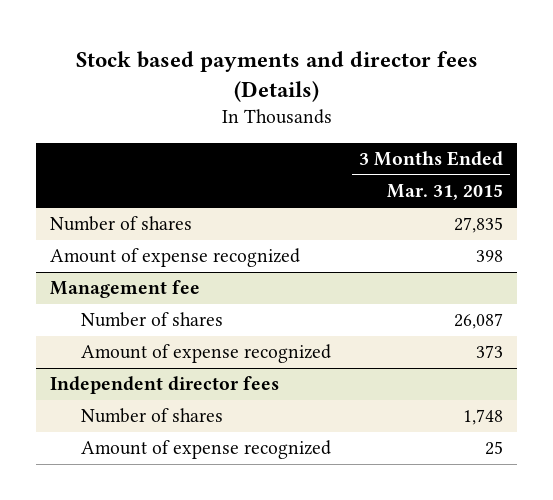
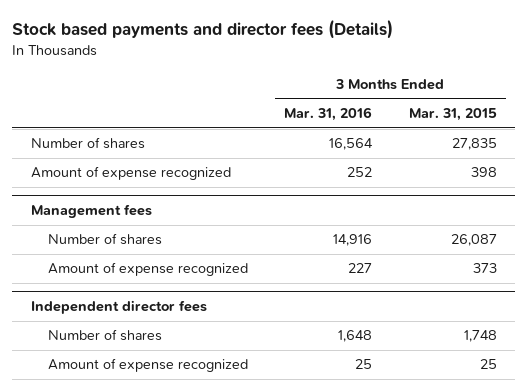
- | 3 Months Ended Mar. 31, 2015
+ | 3 Months Ended Mar. 31, 2016 | 3 Months Ended Mar. 31, 2015
- Management fee
+ Management fees

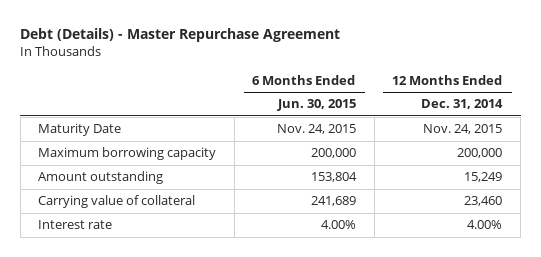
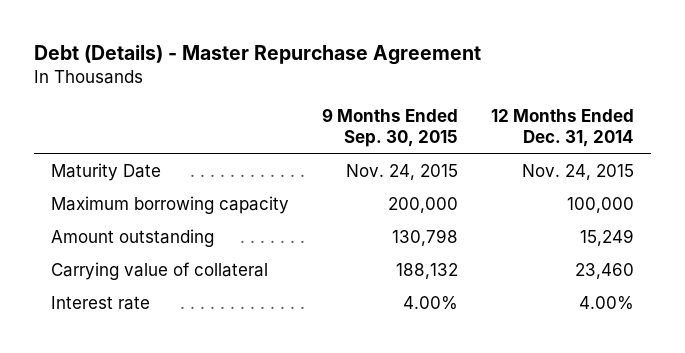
- | 6 Months Ended Jun. 30, 2015 | 12 Months Ended Dec. 31, 2014
+ | 9 Months Ended Sep. 30, 2015 | 12 Months Ended Dec. 31, 2014
- Maximum borrowing capacity | 200,000 | 200,000
+ Maximum borrowing capacity | 200,000 | 100,000

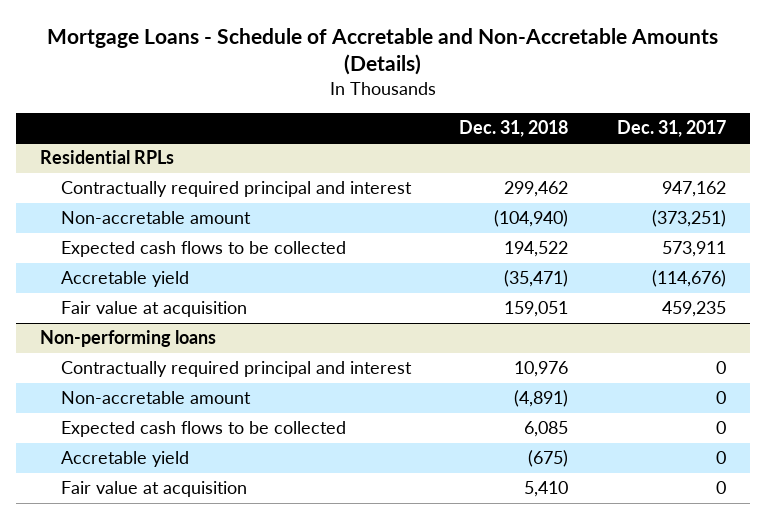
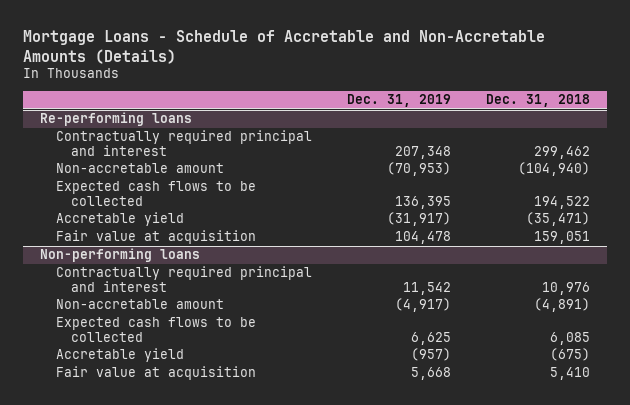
- | Dec. 31, 2018 | Dec. 31, 2017
+ | Dec. 31, 2019 | Dec. 31, 2018
- Residential RPLs
+ Re-performing loans

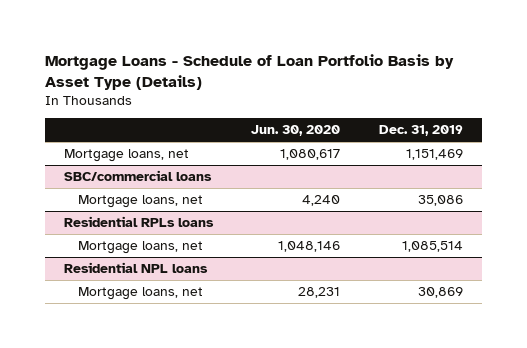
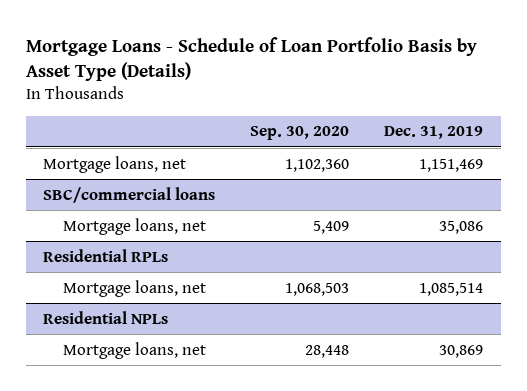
- | Jun. 30, 2020 | Dec. 31, 2019
+ | Sep. 30, 2020 | Dec. 31, 2019
- Residential RPLs loans
+ Residential RPLs
- Residential NPL loans
+ Residential NPLs

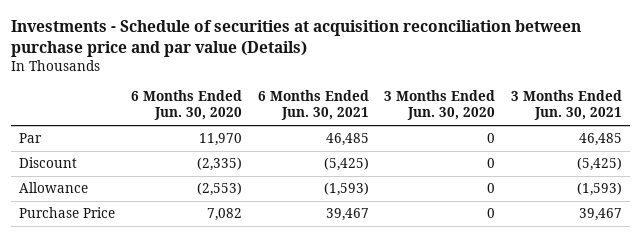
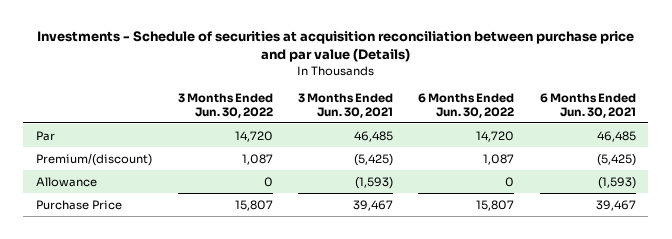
- | 6 Months Ended Jun. 30, 2020 | 6 Months Ended Jun. 30, 2021 | 3 Months Ended Jun. 30, 2020 | 3 Months Ended Jun. 30, 2021
+ | 3 Months Ended Jun. 30, 2022 | 3 Months Ended Jun. 30, 2021 | 6 Months Ended Jun. 30, 2022 | 6 Months Ended Jun. 30, 2021
- Discount | (2,335) | (5,425) | 0 | (5,425)
+ Premium/(discount) | 1,087 | (5,425) | 1,087 | (5,425)

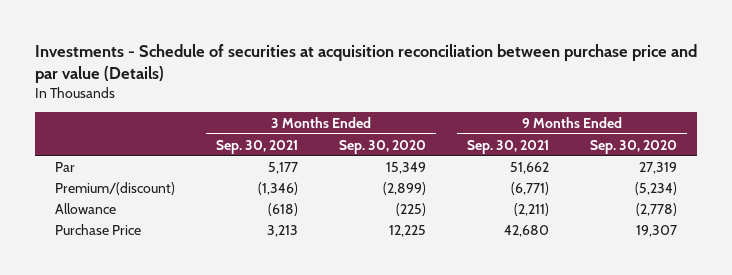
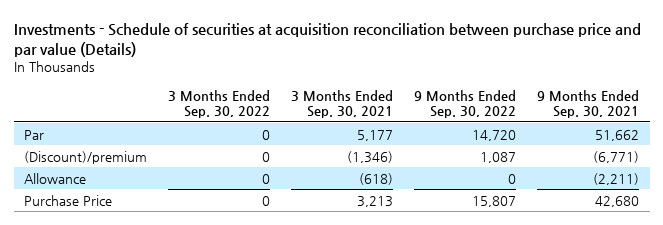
- | 3 Months Ended Sep. 30, 2021 | 3 Months Ended Sep. 30, 2020 | 9 Months Ended Sep. 30, 2021 | 9 Months Ended Sep. 30, 2020
+ | 3 Months Ended Sep. 30, 2022 | 3 Months Ended Sep. 30, 2021 | 9 Months Ended Sep. 30, 2022 | 9 Months Ended Sep. 30, 2021
- Premium/(discount) | (1,346) | (2,899) | (6,771) | (5,234)
+ (Discount)/premium | 0 | (1,346) | 1,087 | (6,771)

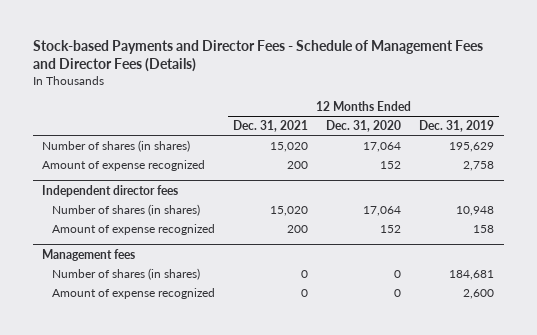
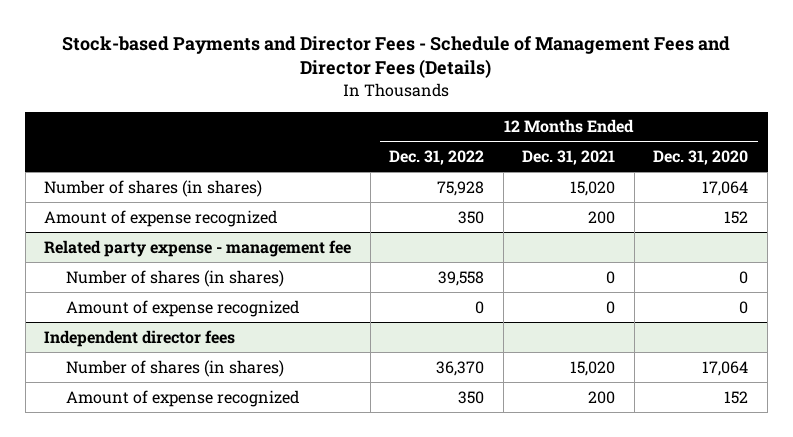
- | 12 Months Ended Dec. 31, 2021 | 12 Months Ended Dec. 31, 2020 | 12 Months Ended Dec. 31, 2019
+ | 12 Months Ended Dec. 31, 2022 | 12 Months Ended Dec. 31, 2021 | 12 Months Ended Dec. 31, 2020
+ Related party expense - management fee
+ Number of shares (in shares) | 39,558 | 0 | 0
+ Amount of expense recognized | 0 | 0 | 0
- Management fees
- Number of shares (in shares) | 0 | 0 | 184,681
- Amount of expense recognized | 0 | 0 | 2,600

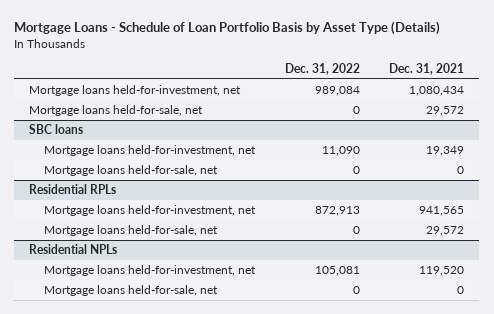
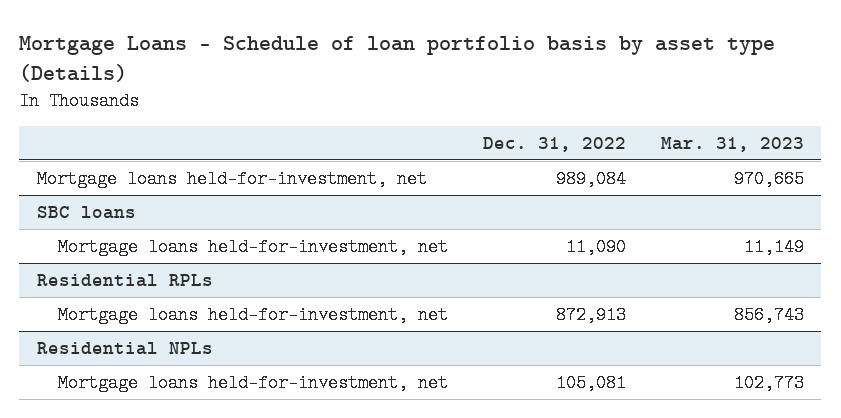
- Mortgage Loans - Schedule of Loan Portfolio Basis by Asset Type (Details)
+ Mortgage Loans - Schedule of loan portfolio basis by asset type (Details)
- | Dec. 31, 2022 | Dec. 31, 2021
+ | Dec. 31, 2022 | Mar. 31, 2023
- Mortgage loans held-for-sale, net | 0 | 29,572
@ SBC loans
- Mortgage loans held-for-sale, net | 0 | 0
@ Residential RPLs
- Mortgage loans held-for-sale, net | 0 | 29,572
@ Residential NPLs
- Mortgage loans held-for-sale, net | 0 | 0

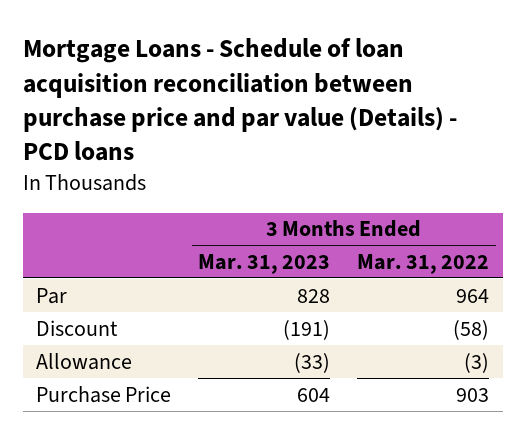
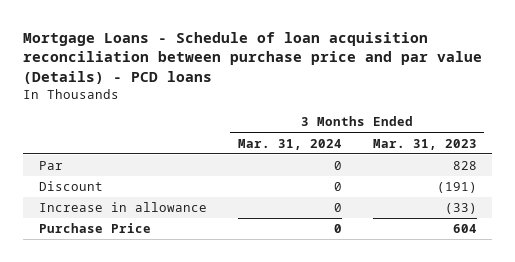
- | 3 Months Ended Mar. 31, 2023 | 3 Months Ended Mar. 31, 2022
+ | 3 Months Ended Mar. 31, 2024 | 3 Months Ended Mar. 31, 2023
- Allowance | (33) | (3)
+ Increase in allowance | 0 | (33)

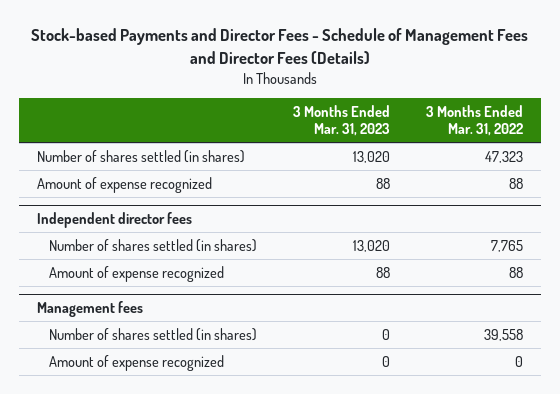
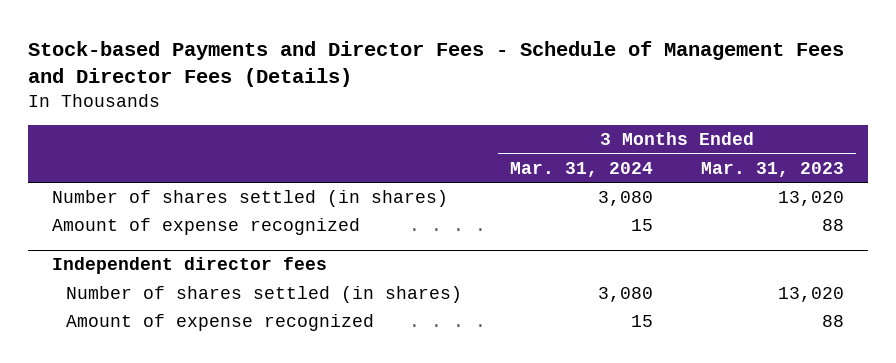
- | 3 Months Ended Mar. 31, 2023 | 3 Months Ended Mar. 31, 2022
+ | 3 Months Ended Mar. 31, 2024 | 3 Months Ended Mar. 31, 2023
- Management fees
- Number of shares settled (in shares) | 0 | 39,558
- Amount of expense recognized | 0 | 0

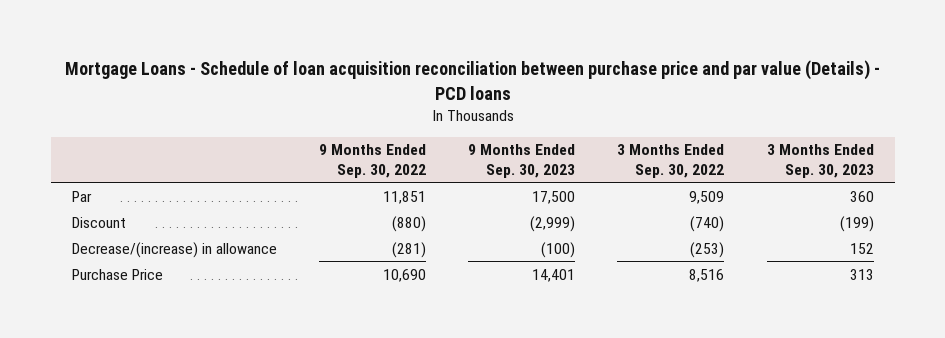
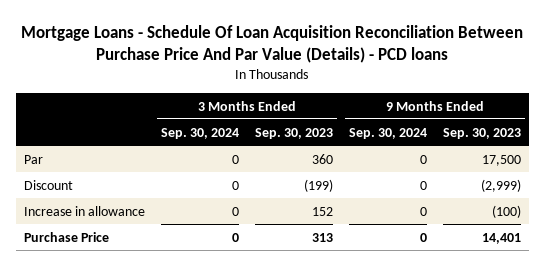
- Mortgage Loans - Schedule of loan acquisition reconciliation between purchase price and par value (Details) - PCD loans
+ Mortgage Loans - Schedule Of Loan Acquisition Reconciliation Between Purchase Price And Par Value (Details) - PCD loans
- | 9 Months Ended Sep. 30, 2022 | 9 Months Ended Sep. 30, 2023 | 3 Months Ended Sep. 30, 2022 | 3 Months Ended Sep. 30, 2023
+ | 3 Months Ended Sep. 30, 2024 | 3 Months Ended Sep. 30, 2023 | 9 Months Ended Sep. 30, 2024 | 9 Months Ended Sep. 30, 2023
- Decrease/(increase) in allowance | (281) | (100) | (253) | 152
+ Increase in allowance | 0 | 152 | 0 | (100)

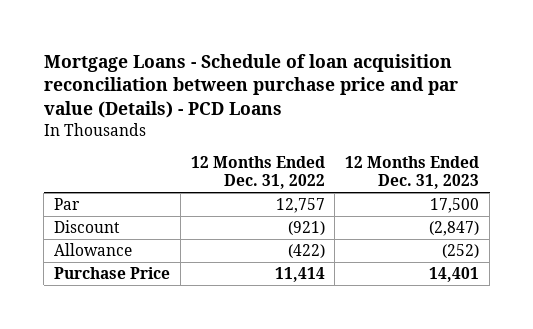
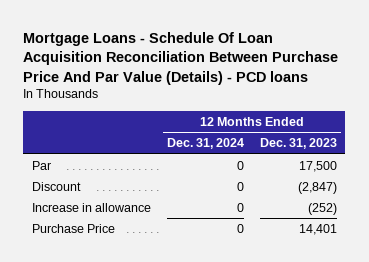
- Mortgage Loans - Schedule of loan acquisition reconciliation between purchase price and par value (Details) - PCD Loans
+ Mortgage Loans - Schedule Of Loan Acquisition Reconciliation Between Purchase Price And Par Value (Details) - PCD loans
- | 12 Months Ended Dec. 31, 2022 | 12 Months Ended Dec. 31, 2023
+ | 12 Months Ended Dec. 31, 2024 | 12 Months Ended Dec. 31, 2023
- Allowance | (422) | (252)
+ Increase in allowance | 0 | (252)

